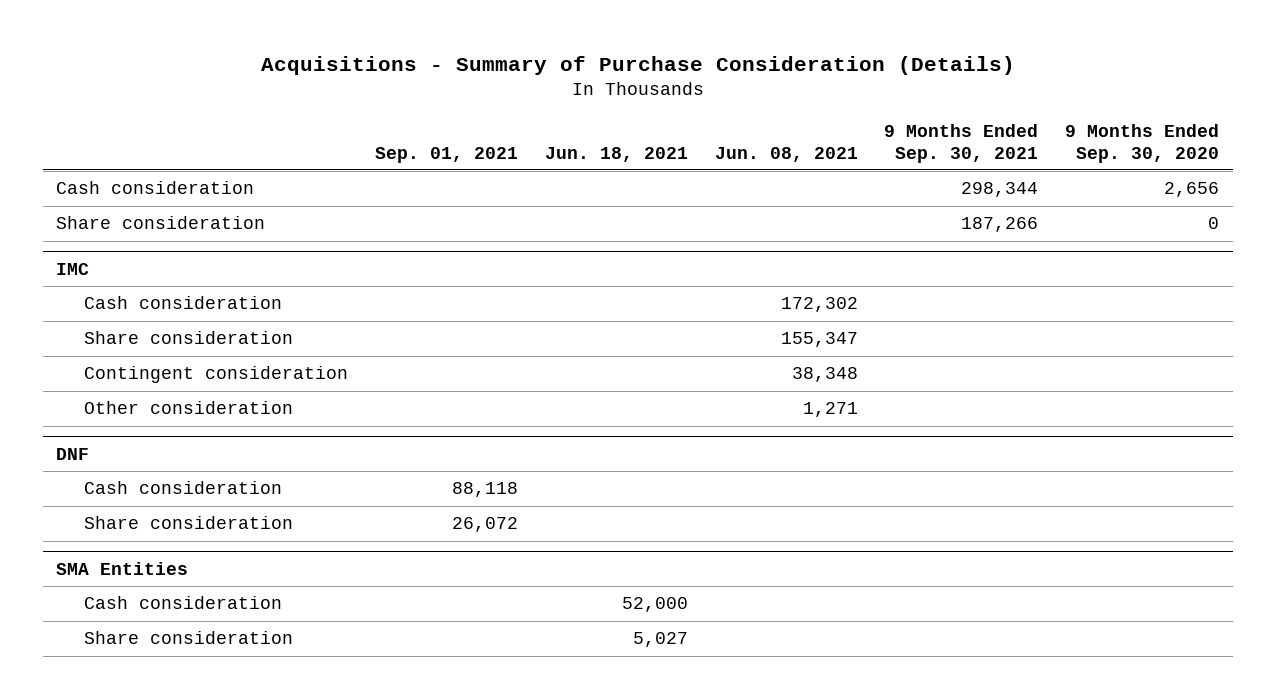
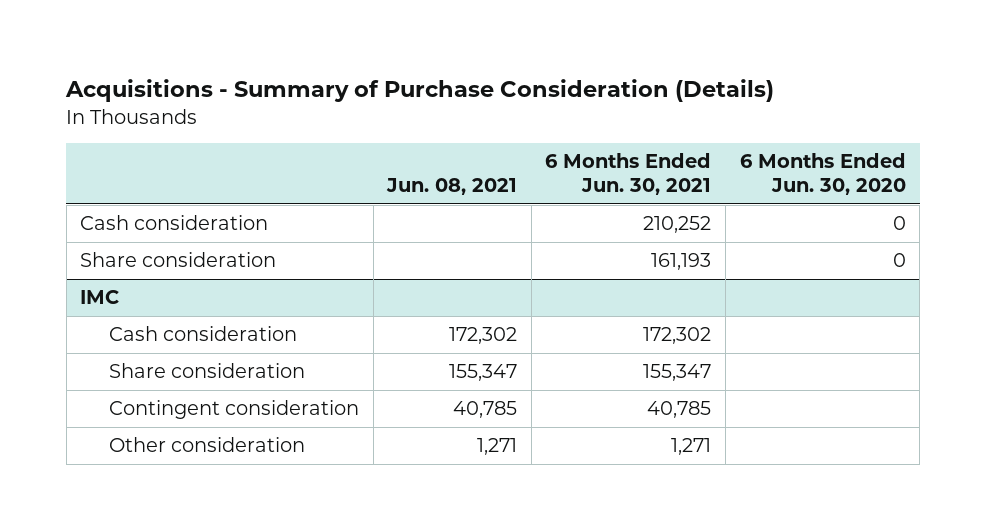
- | Sep. 01, 2021 | Jun. 18, 2021 | Jun. 08, 2021 | 9 Months Ended Sep. 30, 2021 | 9 Months Ended Sep. 30, 2020
+ | Jun. 08, 2021 | 6 Months Ended Jun. 30, 2021 | 6 Months Ended Jun. 30, 2020
@ IMC
- Contingent consideration | | | 38,348 | |
+ Contingent consideration | 40,785 | 40,785 |
- DNF
- Cash consideration | 88,118 | | | |
- Share consideration | 26,072 | | | |
- SMA Entities
- Cash consideration | | 52,000 | | |
- Share consideration | | 5,027 | | |

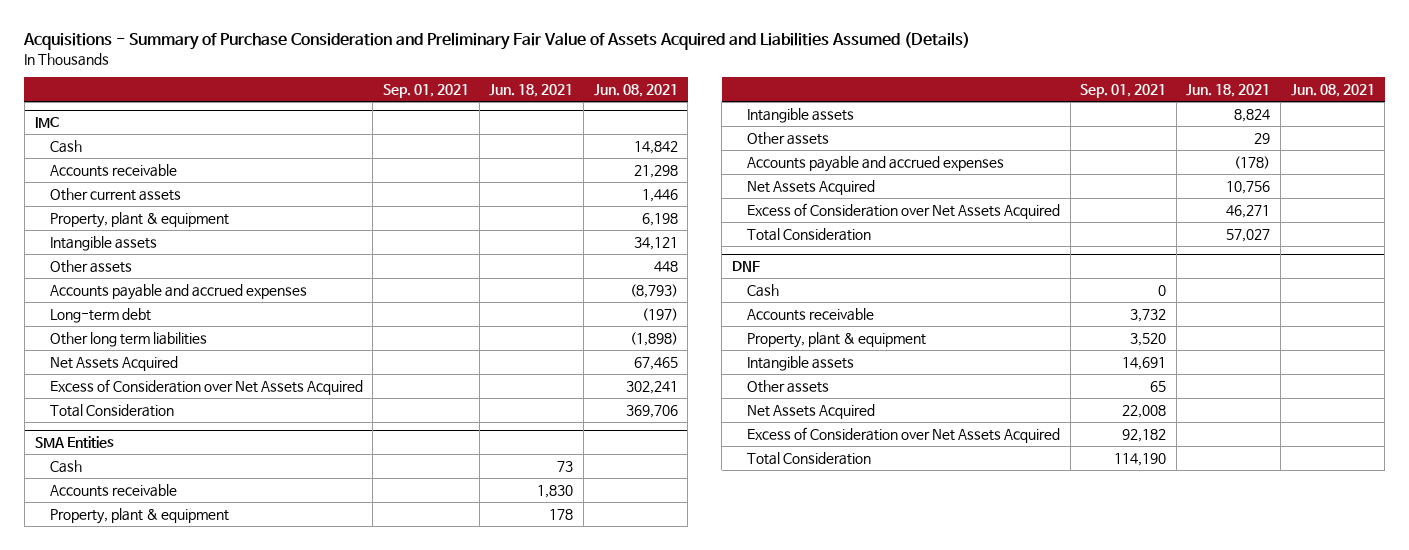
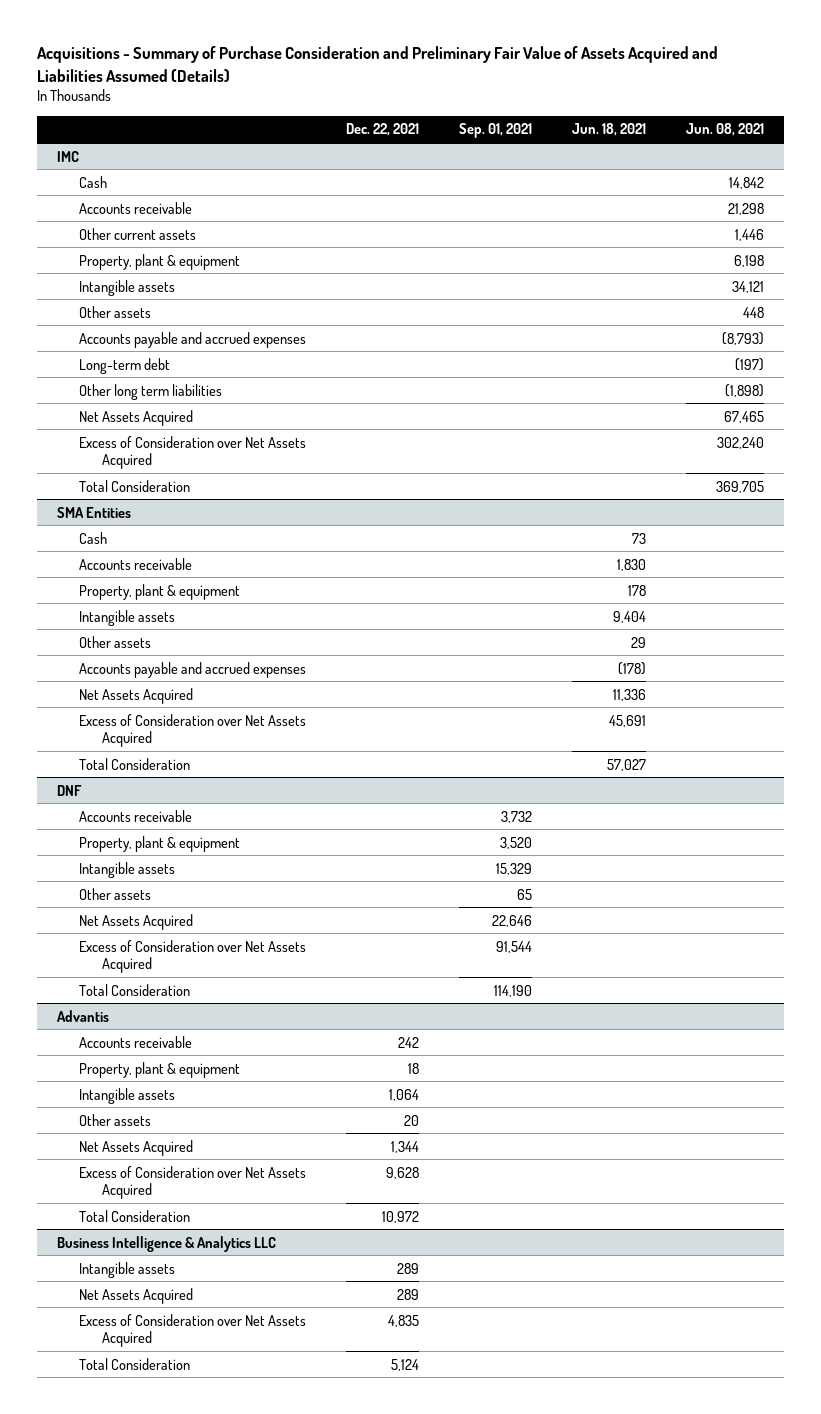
- | Sep. 01, 2021 | Jun. 18, 2021 | Jun. 08, 2021
+ | Dec. 22, 2021 | Sep. 01, 2021 | Jun. 18, 2021 | Jun. 08, 2021
@ IMC
- Excess of Consideration over Net Assets Acquired | | | 302,241
- Total Consideration | | | 369,706
+ Excess of Consideration over Net Assets Acquired | | | | 302,240
+ Total Consideration | | | | 369,705
@ SMA Entities
- Intangible assets | | 8,824 |
+ Intangible assets | | | 9,404 |
- Net Assets Acquired | | 10,756 |
- Excess of Consideration over Net Assets Acquired | | 46,271 |
+ Net Assets Acquired | | | 11,336 |
+ Excess of Consideration over Net Assets Acquired | | | 45,691 |
@ DNF
- Cash | 0 | |
- Intangible assets | 14,691 | |
+ Intangible assets | | 15,329 | |
- Net Assets Acquired | 22,008 | |
- Excess of Consideration over Net Assets Acquired | 92,182 | |
+ Net Assets Acquired | | 22,646 | |
+ Excess of Consideration over Net Assets Acquired | | 91,544 | |
+ Advantis
+ Accounts receivable | 242 | | |
+ Property, plant & equipment | 18 | | |
+ Intangible assets | 1,064 | | |
+ Other assets | 20 | | |
+ Net Assets Acquired | 1,344 | | |
+ Excess of Consideration over Net Assets Acquired | 9,628 | | |
+ Total Consideration | 10,972 | | |
+ Business Intelligence & Analytics LLC
+ Intangible assets | 289 | | |
+ Net Assets Acquired | 289 | | |
+ Excess of Consideration over Net Assets Acquired | 4,835 | | |
+ Total Consideration | 5,124 | | |

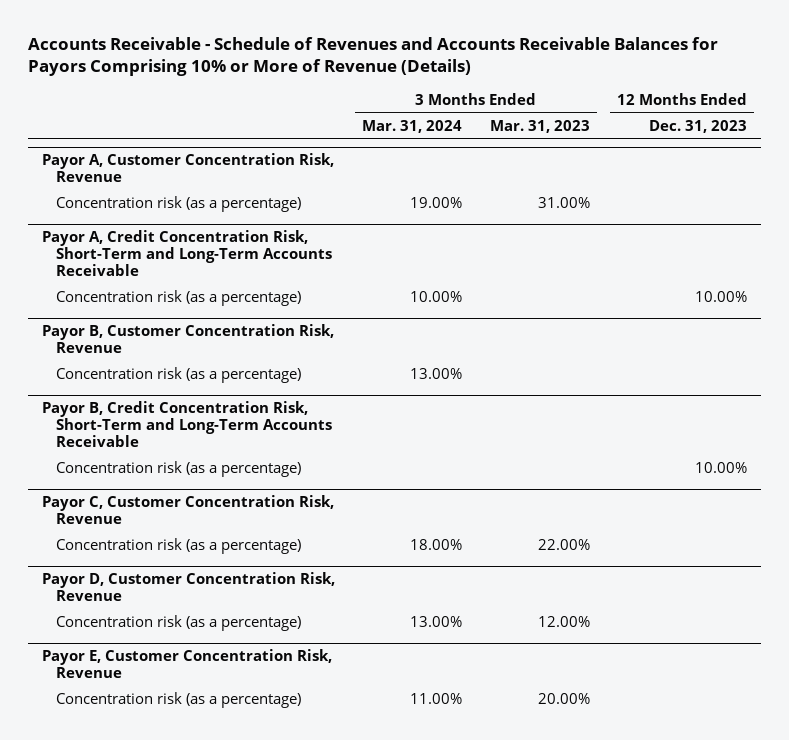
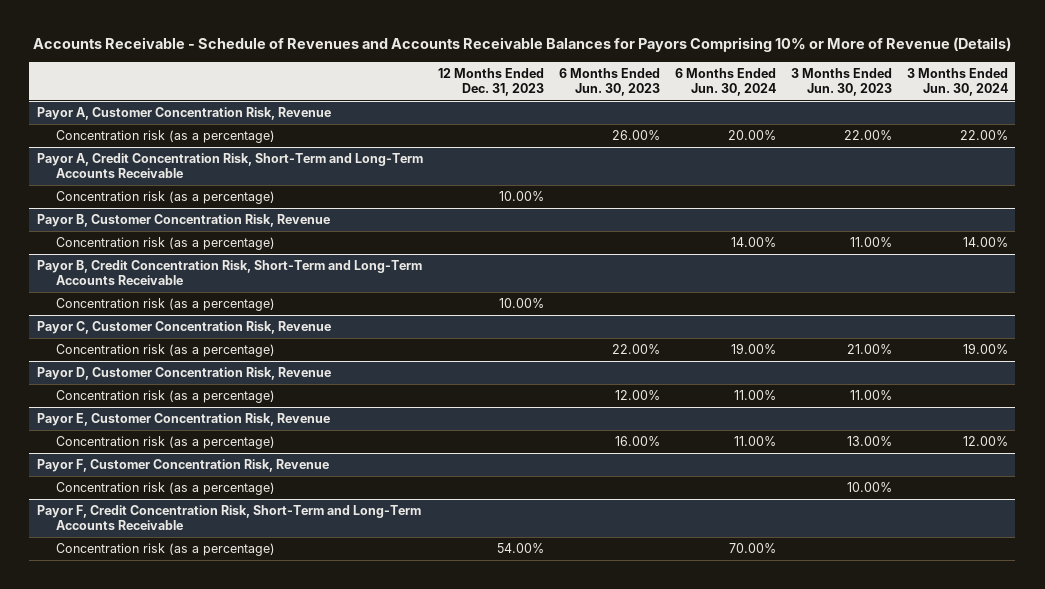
- | 3 Months Ended Mar. 31, 2024 | 3 Months Ended Mar. 31, 2023 | 12 Months Ended Dec. 31, 2023
+ | 12 Months Ended Dec. 31, 2023 | 6 Months Ended Jun. 30, 2023 | 6 Months Ended Jun. 30, 2024 | 3 Months Ended Jun. 30, 2023 | 3 Months Ended Jun. 30, 2024
+ Payor F, Customer Concentration Risk, Revenue
+ Concentration risk (as a percentage) | | | | 10.00% |
+ Payor F, Credit Concentration Risk, Short-Term and Long-Term Accounts Receivable
+ Concentration risk (as a percentage) | 54.00% | | 70.00% | |

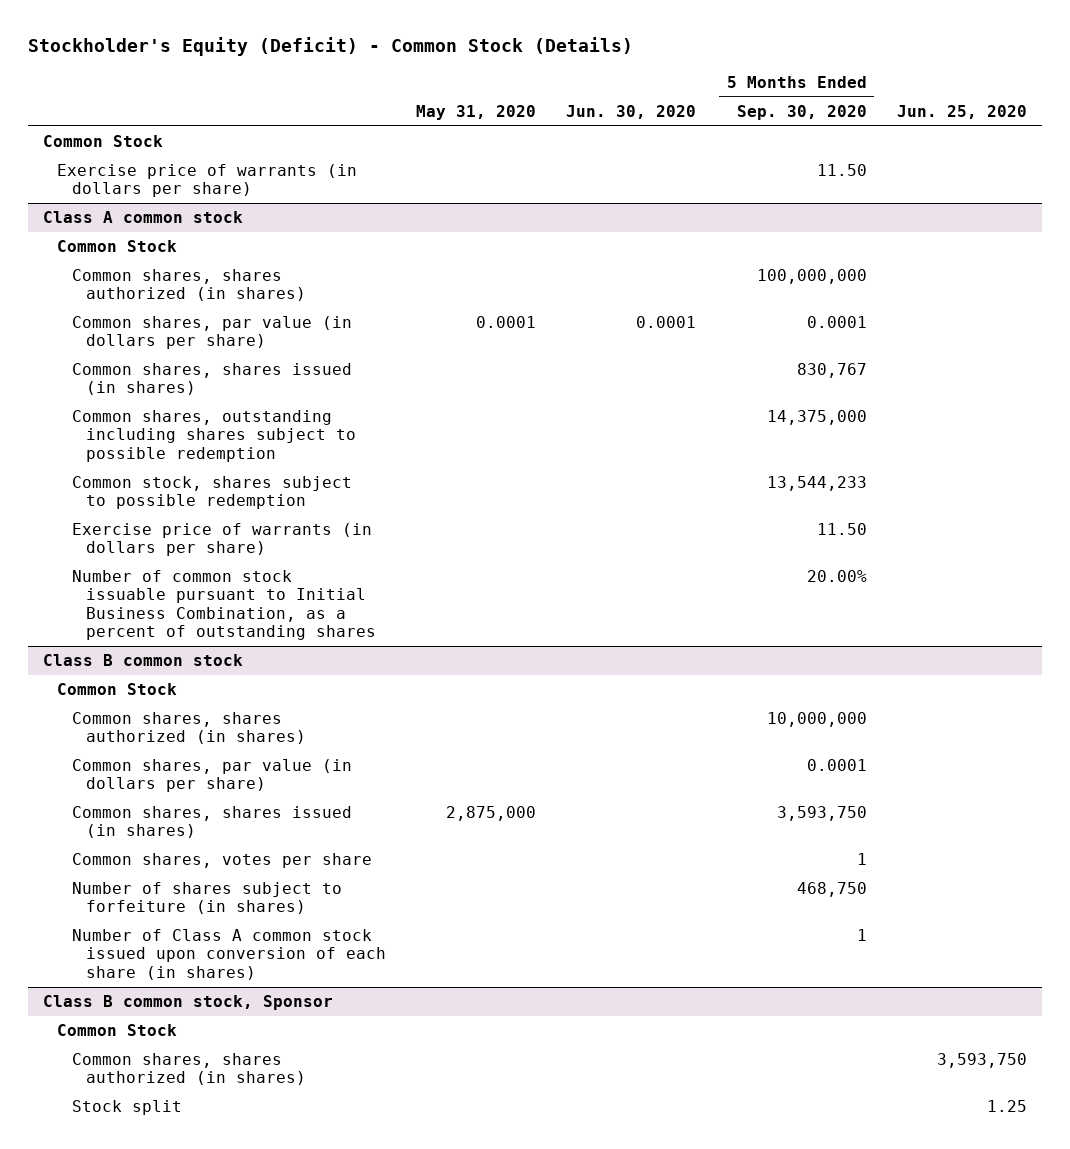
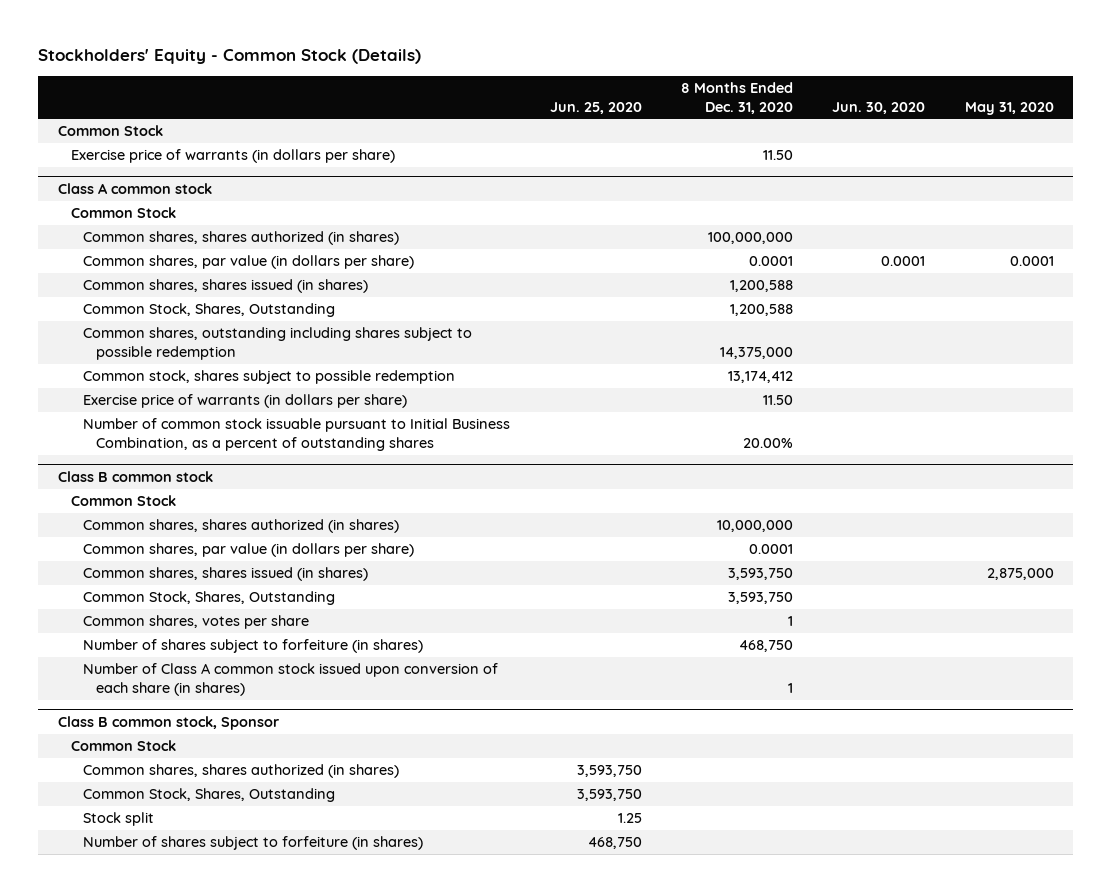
- Stockholder's Equity (Deficit) - Common Stock (Details)
+ Stockholders' Equity - Common Stock (Details)
- | May 31, 2020 | Jun. 30, 2020 | 5 Months Ended Sep. 30, 2020 | Jun. 25, 2020
+ | Jun. 25, 2020 | 8 Months Ended Dec. 31, 2020 | Jun. 30, 2020 | May 31, 2020
@ Class A common stock
+ Common Stock, Shares, Outstanding | | 1,200,588 | |
@ Class B common stock
+ Common Stock, Shares, Outstanding | | 3,593,750 | |
@ Class B common stock, Sponsor
+ Common Stock, Shares, Outstanding | 3,593,750 | | |
+ Number of shares subject to forfeiture (in shares) | 468,750 | | |

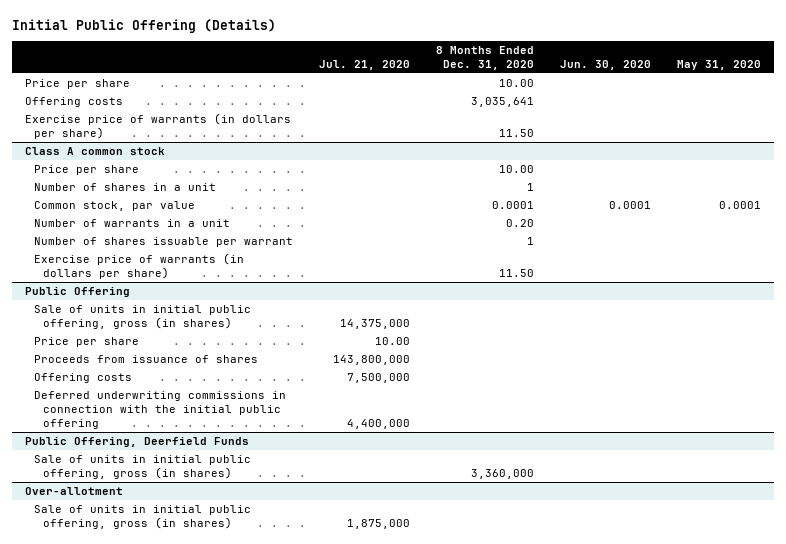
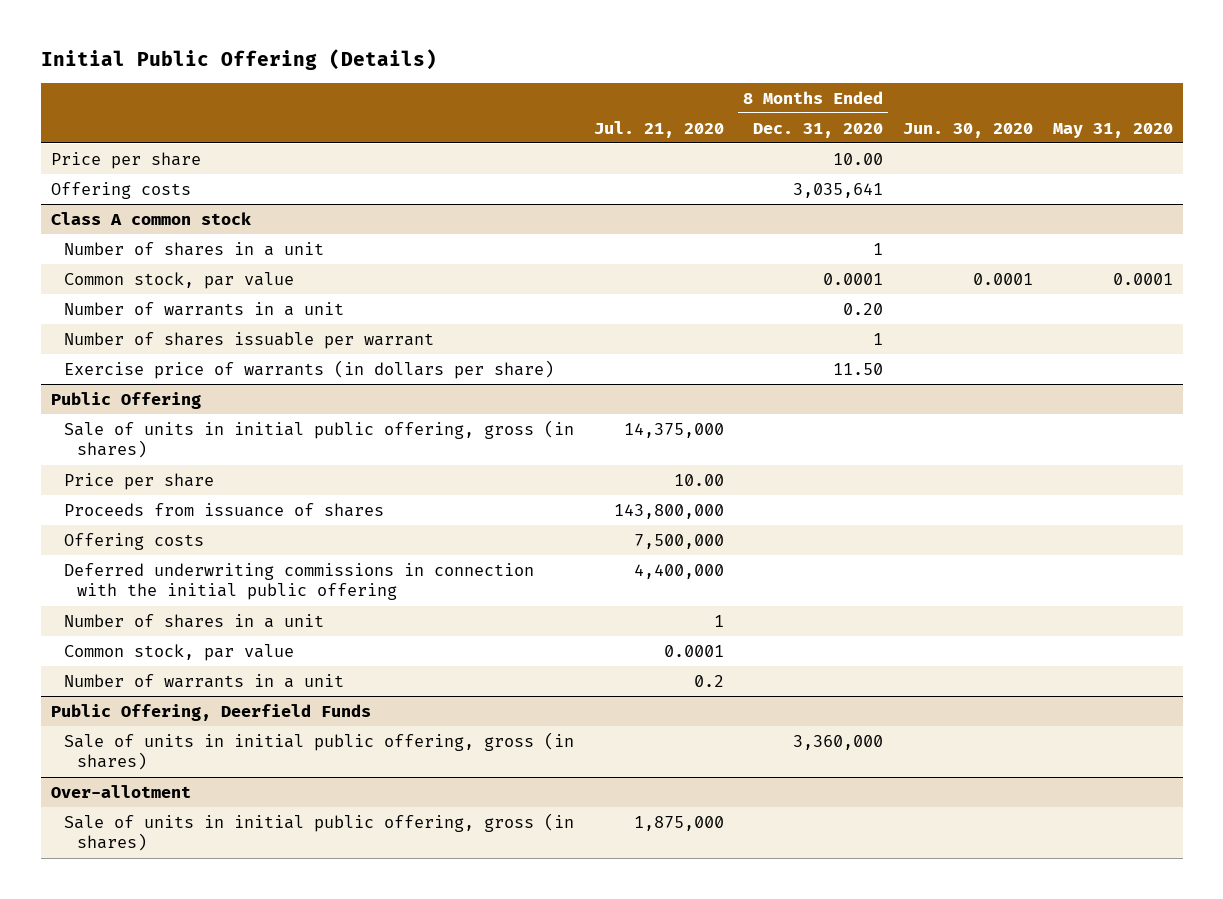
- Exercise price of warrants (in dollars per share) | | 11.50 | |
@ Class A common stock
- Price per share | | 10.00 | |
@ Public Offering
+ Number of shares in a unit | 1 | | |
+ Common stock, par value | 0.0001 | | |
+ Number of warrants in a unit | 0.2 | | |

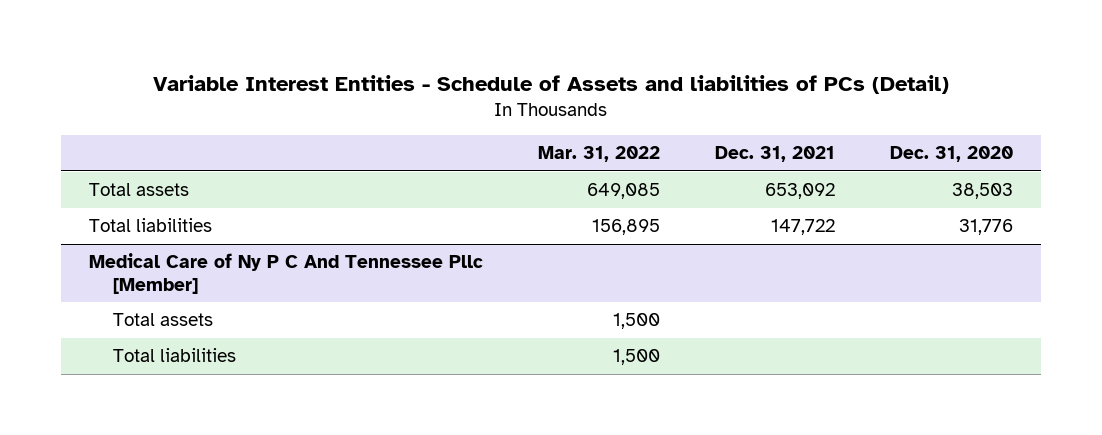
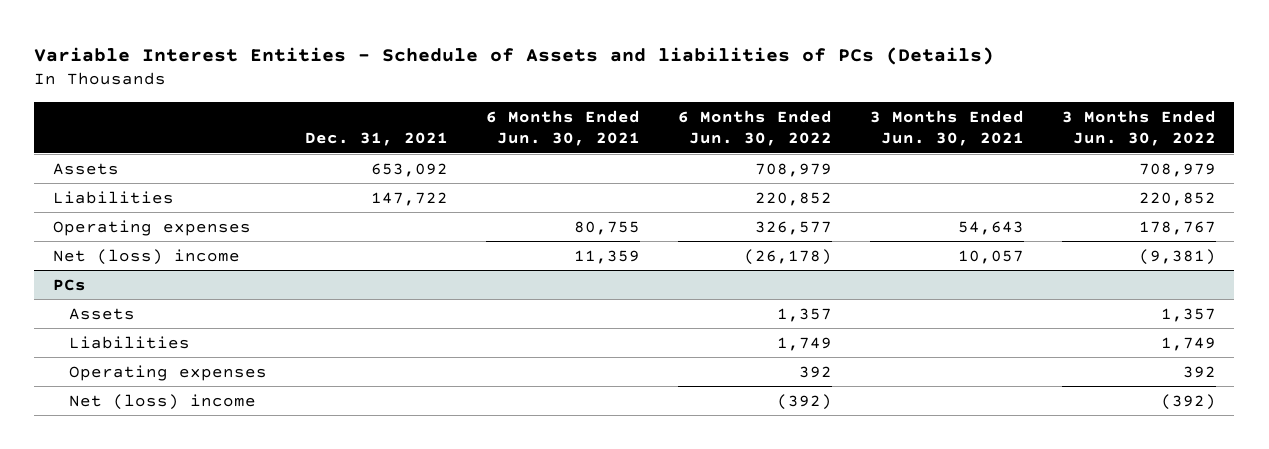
- Variable Interest Entities - Schedule of Assets and liabilities of PCs (Detail)
+ Variable Interest Entities - Schedule of Assets and liabilities of PCs (Details)
- | Mar. 31, 2022 | Dec. 31, 2021 | Dec. 31, 2020
+ | Dec. 31, 2021 | 6 Months Ended Jun. 30, 2021 | 6 Months Ended Jun. 30, 2022 | 3 Months Ended Jun. 30, 2021 | 3 Months Ended Jun. 30, 2022
- Total assets | 649,085 | 653,092 | 38,503
- Total liabilities | 156,895 | 147,722 | 31,776
- Medical Care of Ny P C And Tennessee Pllc [Member]
- Total assets | 1,500 | |
- Total liabilities | 1,500 | |
+ Assets | 653,092 | | 708,979 | | 708,979
+ Liabilities | 147,722 | | 220,852 | | 220,852
+ Operating expenses | | 80,755 | 326,577 | 54,643 | 178,767
+ Net (loss) income | | 11,359 | (26,178) | 10,057 | (9,381)
+ PCs
+ Assets | | | 1,357 | | 1,357
+ Liabilities | | | 1,749 | | 1,749
+ Operating expenses | | | 392 | | 392
+ Net (loss) income | | | (392) | | (392)

